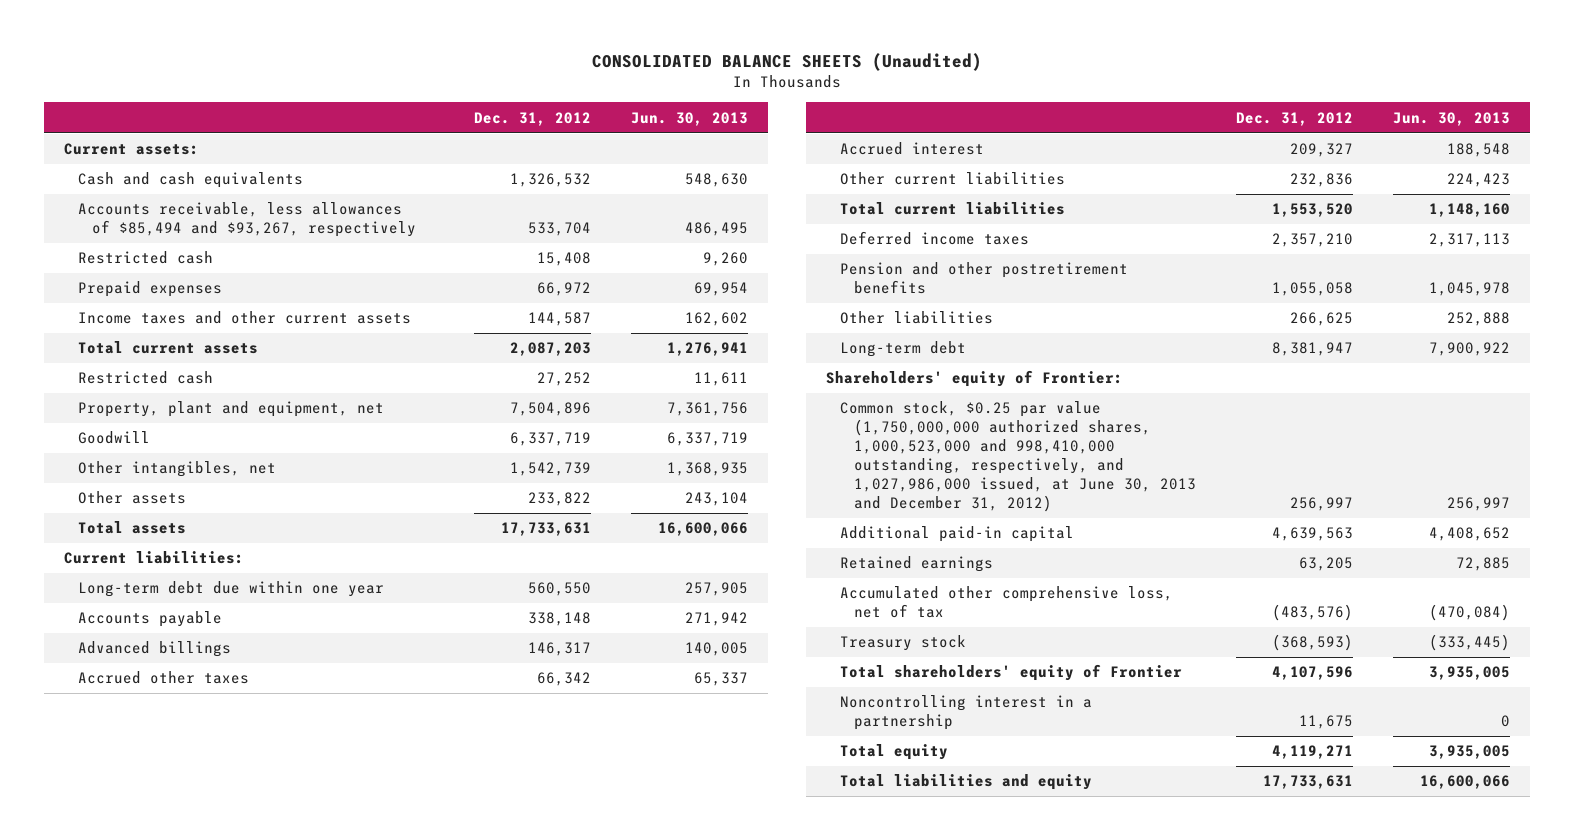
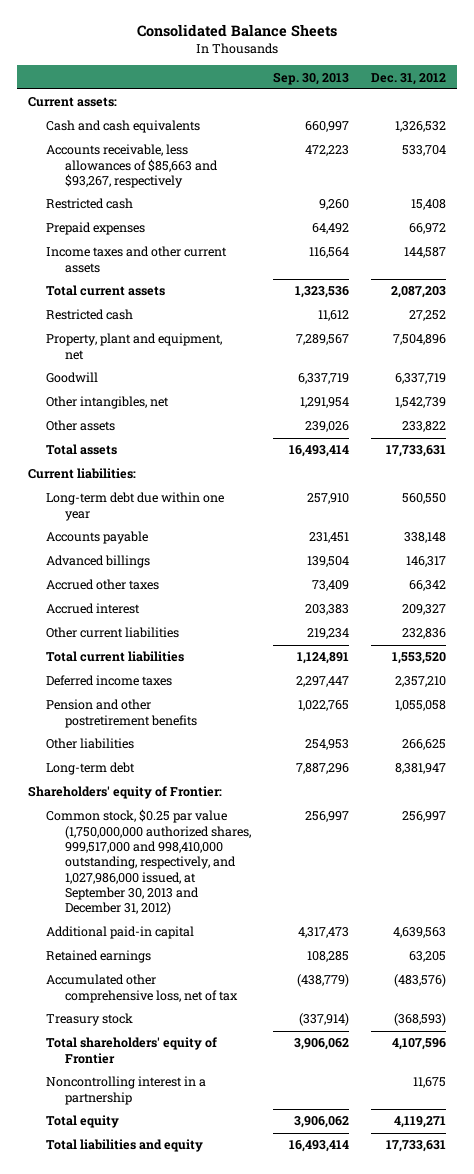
- CONSOLIDATED BALANCE SHEETS (Unaudited)
+ Consolidated Balance Sheets
- | Dec. 31, 2012 | Jun. 30, 2013
+ | Sep. 30, 2013 | Dec. 31, 2012
- Accounts receivable, less allowances of $85,494 and $93,267, respectively | 533,704 | 486,495
+ Accounts receivable, less allowances of $85,663 and $93,267, respectively | 472,223 | 533,704
- Common stock, $0.25 par value (1,750,000,000 authorized shares, 1,000,523,000 and 998,410,000 outstanding, respectively, and 1,027,986,000 issued, at June 30, 2013 and December 31, 2012) | 256,997 | 256,997
+ Common stock, $0.25 par value (1,750,000,000 authorized shares, 999,517,000 and 998,410,000 outstanding, respectively, and 1,027,986,000 issued, at September 30, 2013 and December 31, 2012) | 256,997 | 256,997

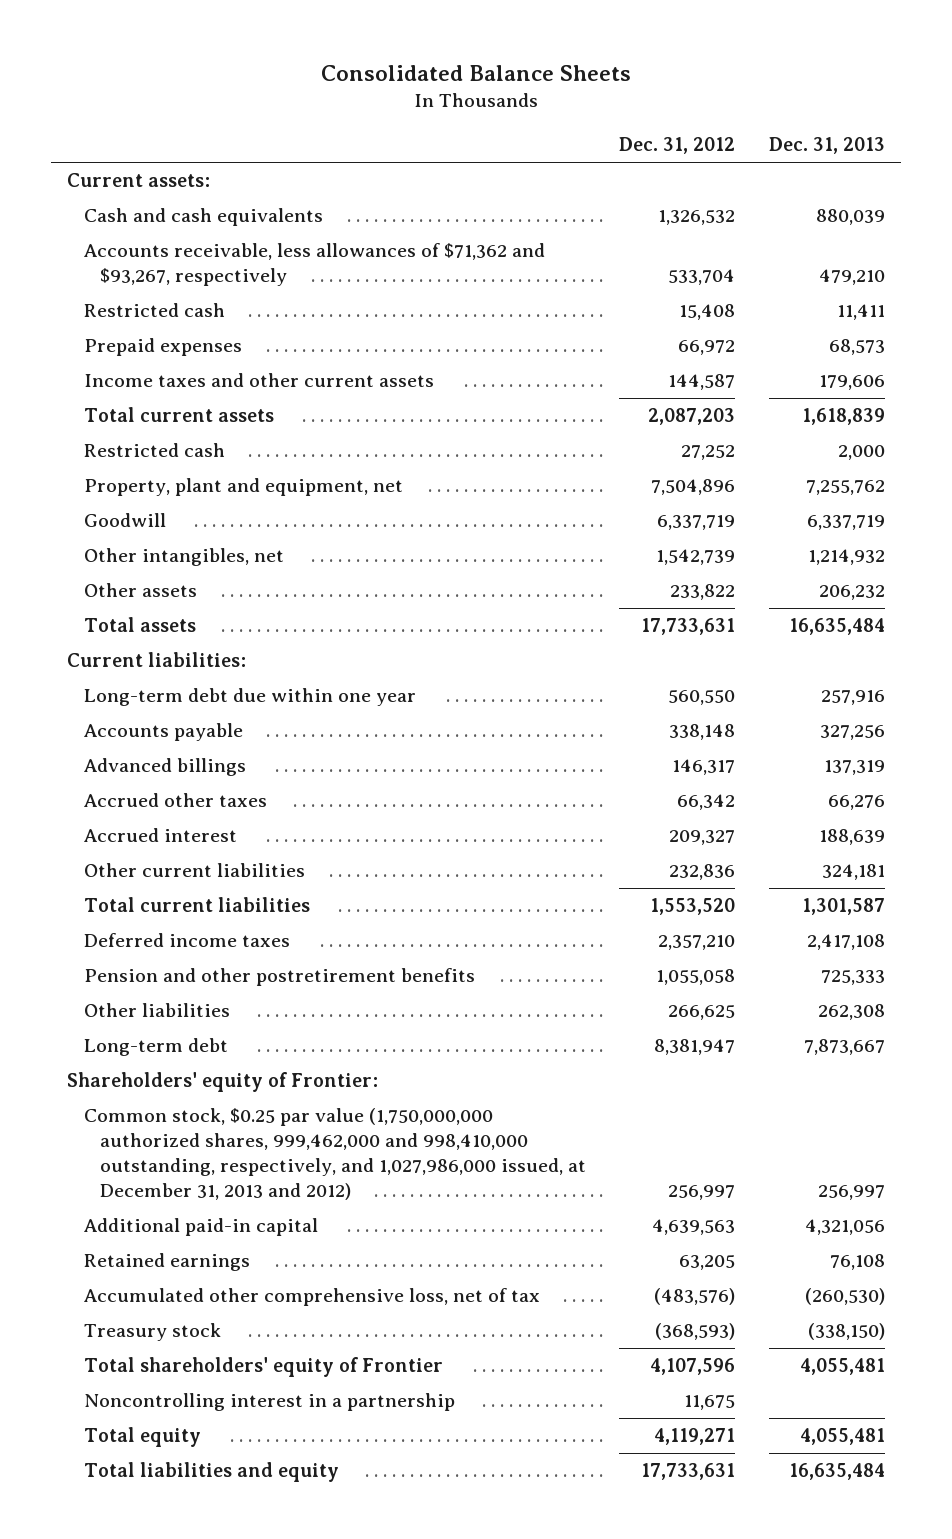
- | Sep. 30, 2013 | Dec. 31, 2012
+ | Dec. 31, 2012 | Dec. 31, 2013
- Accounts receivable, less allowances of $85,663 and $93,267, respectively | 472,223 | 533,704
+ Accounts receivable, less allowances of $71,362 and $93,267, respectively | 533,704 | 479,210
- Common stock, $0.25 par value (1,750,000,000 authorized shares, 999,517,000 and 998,410,000 outstanding, respectively, and 1,027,986,000 issued, at September 30, 2013 and December 31, 2012) | 256,997 | 256,997
+ Common stock, $0.25 par value (1,750,000,000 authorized shares, 999,462,000 and 998,410,000 outstanding, respectively, and 1,027,986,000 issued, at December 31, 2013 and 2012) | 256,997 | 256,997

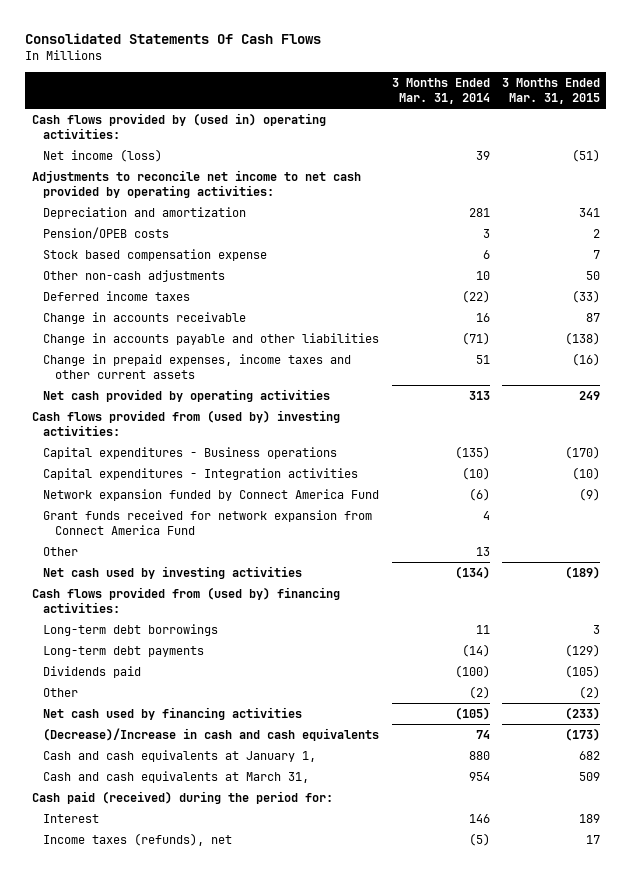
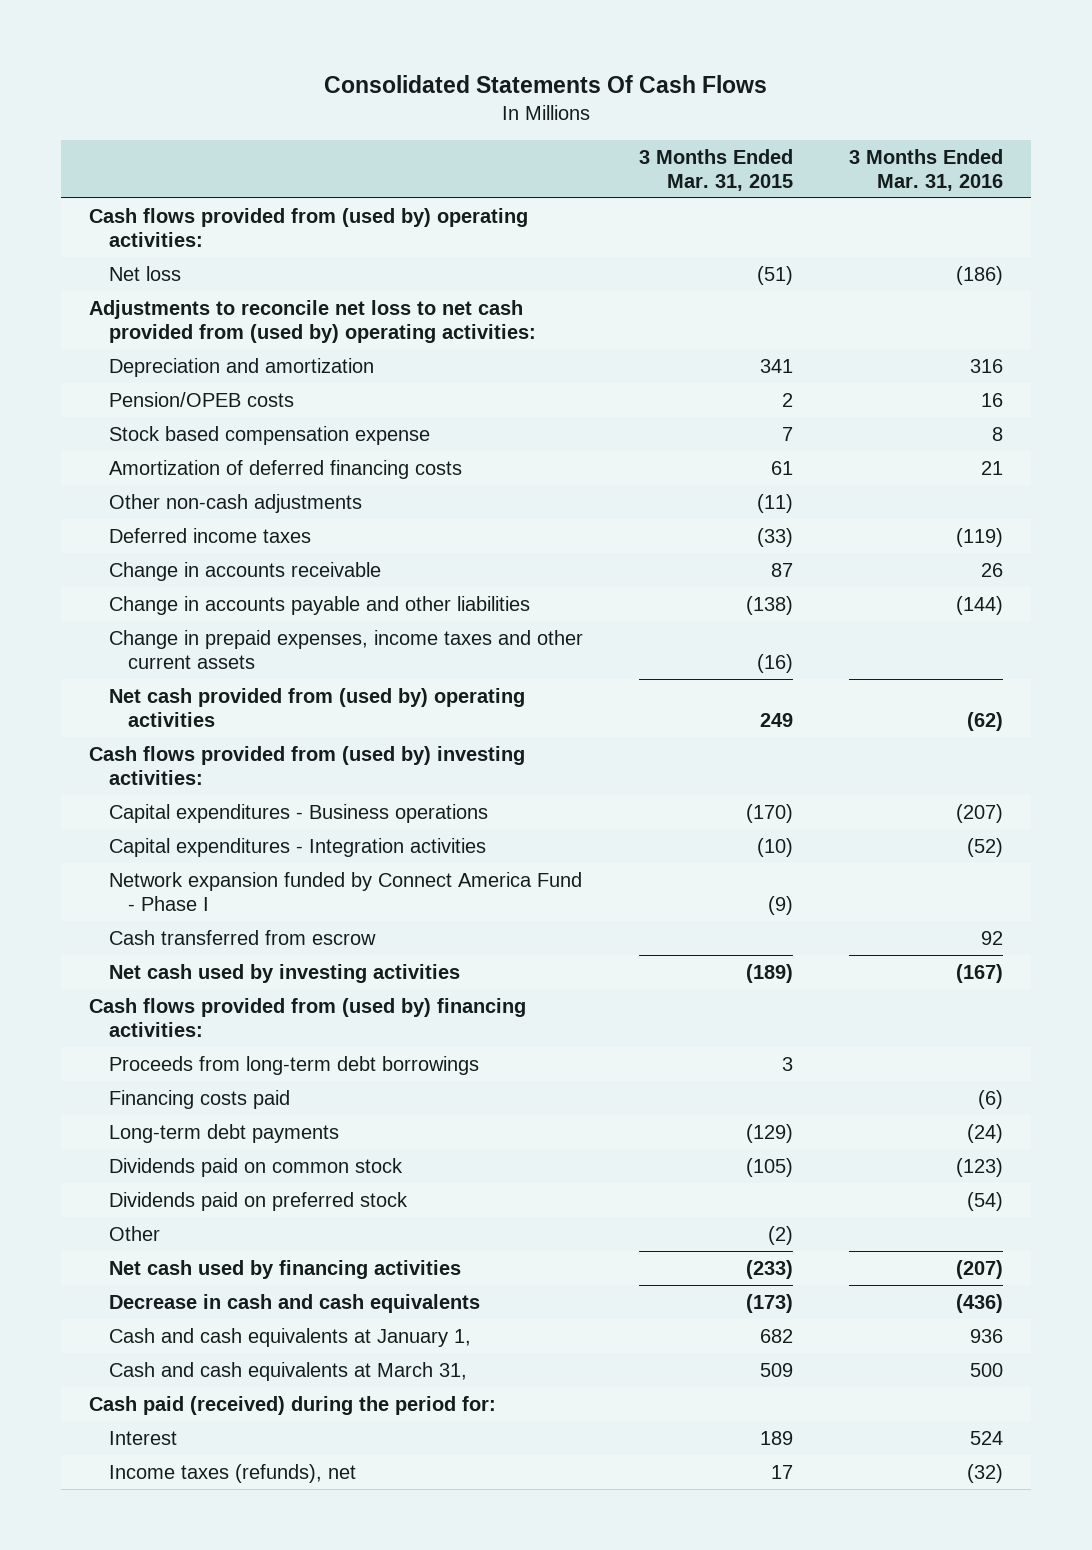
- | 3 Months Ended Mar. 31, 2014 | 3 Months Ended Mar. 31, 2015
+ | 3 Months Ended Mar. 31, 2015 | 3 Months Ended Mar. 31, 2016
- Cash flows provided by (used in) operating activities:
- Net income (loss) | 39 | (51)
- Adjustments to reconcile net income to net cash provided by operating activities:
+ Cash flows provided from (used by) operating activities:
+ Net loss | (51) | (186)
+ Adjustments to reconcile net loss to net cash provided from (used by) operating activities:
- Other non-cash adjustments | 10 | 50
+ Amortization of deferred financing costs | 61 | 21
+ Other non-cash adjustments | (11) |
- Net cash provided by operating activities | 313 | 249
+ Net cash provided from (used by) operating activities | 249 | (62)
- Network expansion funded by Connect America Fund | (6) | (9)
- Grant funds received for network expansion from Connect America Fund | 4 |
- Other | 13 |
+ Network expansion funded by Connect America Fund - Phase I | (9) |
+ Cash transferred from escrow | | 92
- Long-term debt borrowings | 11 | 3
+ Proceeds from long-term debt borrowings | 3 |
+ Financing costs paid | | (6)
- Dividends paid | (100) | (105)
+ Dividends paid on common stock | (105) | (123)
+ Dividends paid on preferred stock | | (54)
- (Decrease)/Increase in cash and cash equivalents | 74 | (173)
+ Decrease in cash and cash equivalents | (173) | (436)

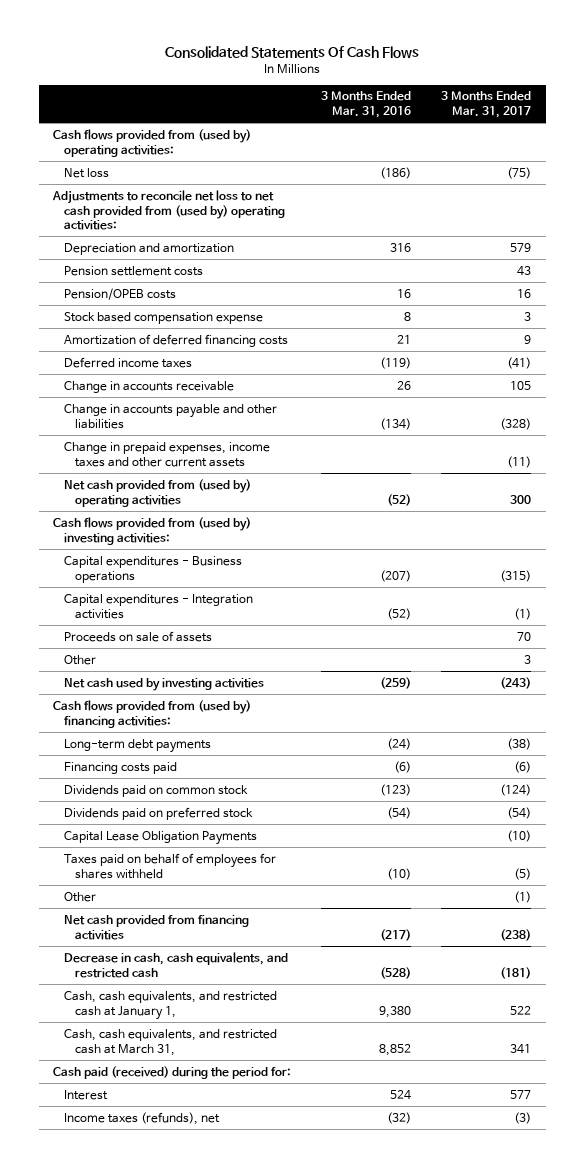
- | 3 Months Ended Mar. 31, 2015 | 3 Months Ended Mar. 31, 2016
+ | 3 Months Ended Mar. 31, 2016 | 3 Months Ended Mar. 31, 2017
+ Pension settlement costs | | 43
- Other non-cash adjustments | (11) |
- Change in accounts payable and other liabilities | (138) | (144)
+ Change in accounts payable and other liabilities | (134) | (328)
- Net cash provided from (used by) operating activities | 249 | (62)
+ Net cash provided from (used by) operating activities | (52) | 300
- Network expansion funded by Connect America Fund - Phase I | (9) |
- Cash transferred from escrow | | 92
- Net cash used by investing activities | (189) | (167)
+ Proceeds on sale of assets | | 70
+ Other | | 3
+ Net cash used by investing activities | (259) | (243)
- Proceeds from long-term debt borrowings | 3 |
moved down: Financing costs paid | (6) | (6)
+ Capital Lease Obligation Payments | | (10)
+ Taxes paid on behalf of employees for shares withheld | (10) | (5)
- Net cash used by financing activities | (233) | (207)
- Decrease in cash and cash equivalents | (173) | (436)
- Cash and cash equivalents at January 1, | 682 | 936
- Cash and cash equivalents at March 31, | 509 | 500
+ Net cash provided from financing activities | (217) | (238)
+ Decrease in cash, cash equivalents, and restricted cash | (528) | (181)
+ Cash, cash equivalents, and restricted cash at January 1, | 9,380 | 522
+ Cash, cash equivalents, and restricted cash at March 31, | 8,852 | 341

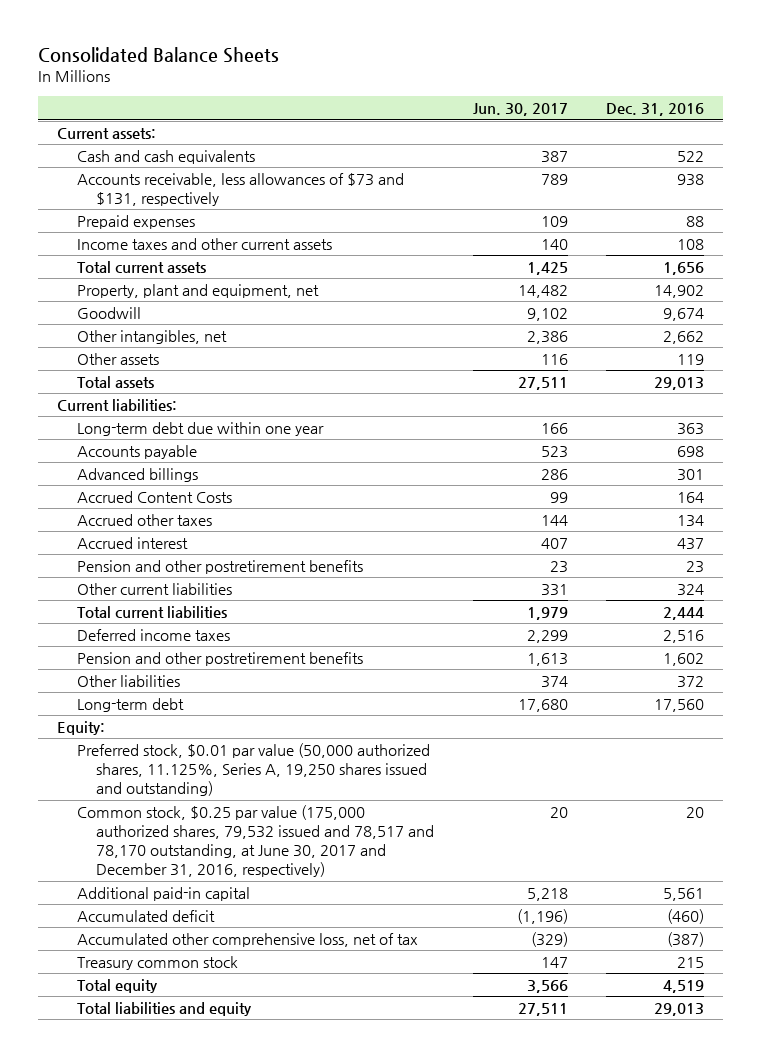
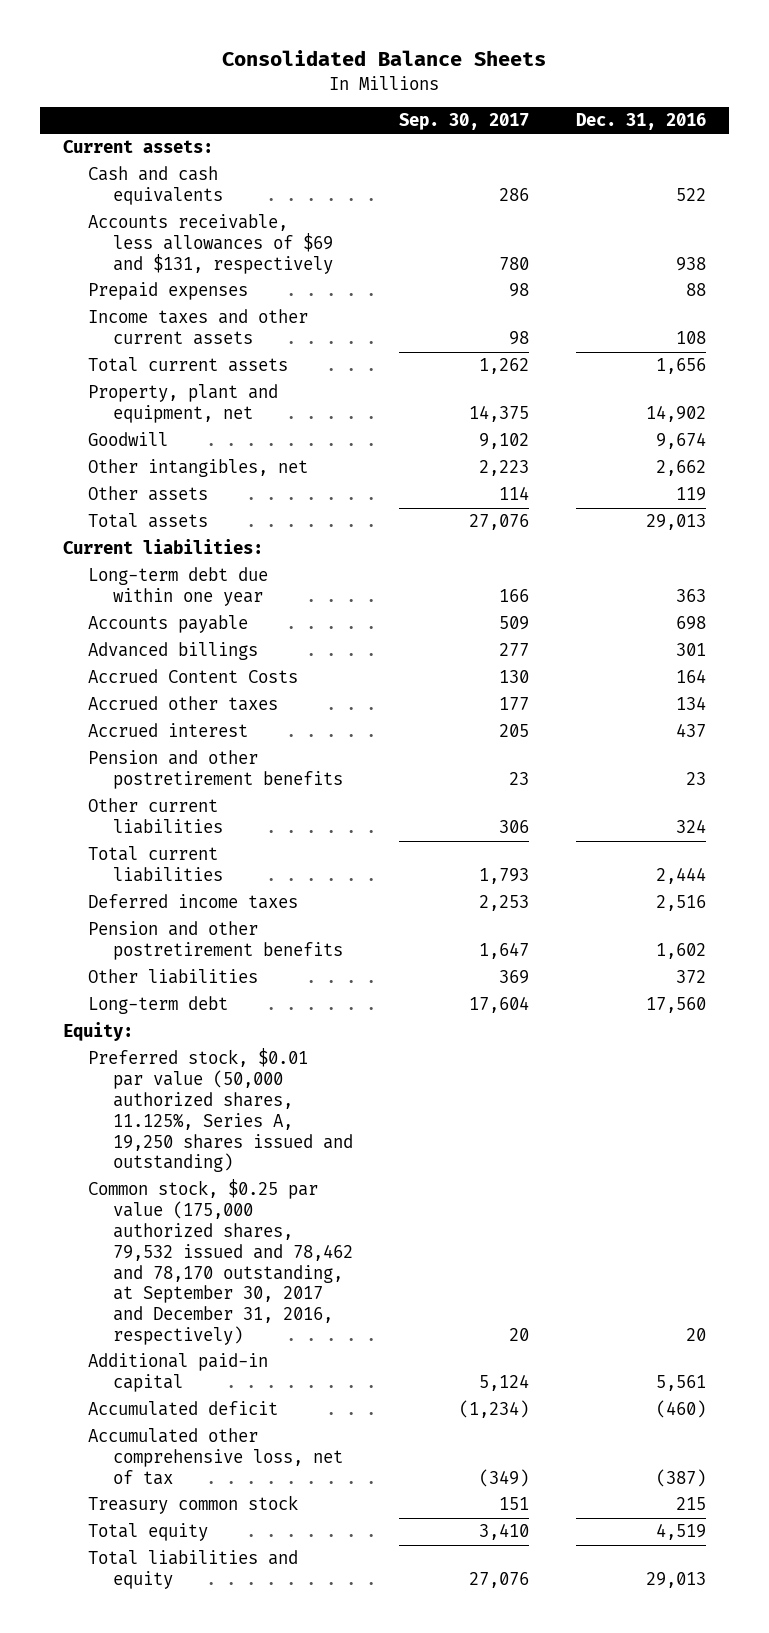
- | Jun. 30, 2017 | Dec. 31, 2016
+ | Sep. 30, 2017 | Dec. 31, 2016
- Accounts receivable, less allowances of $73 and $131, respectively | 789 | 938
+ Accounts receivable, less allowances of $69 and $131, respectively | 780 | 938
- Common stock, $0.25 par value (175,000 authorized shares, 79,532 issued and 78,517 and 78,170 outstanding, at June 30, 2017 and December 31, 2016, respectively) | 20 | 20
+ Common stock, $0.25 par value (175,000 authorized shares, 79,532 issued and 78,462 and 78,170 outstanding, at September 30, 2017 and December 31, 2016, respectively) | 20 | 20

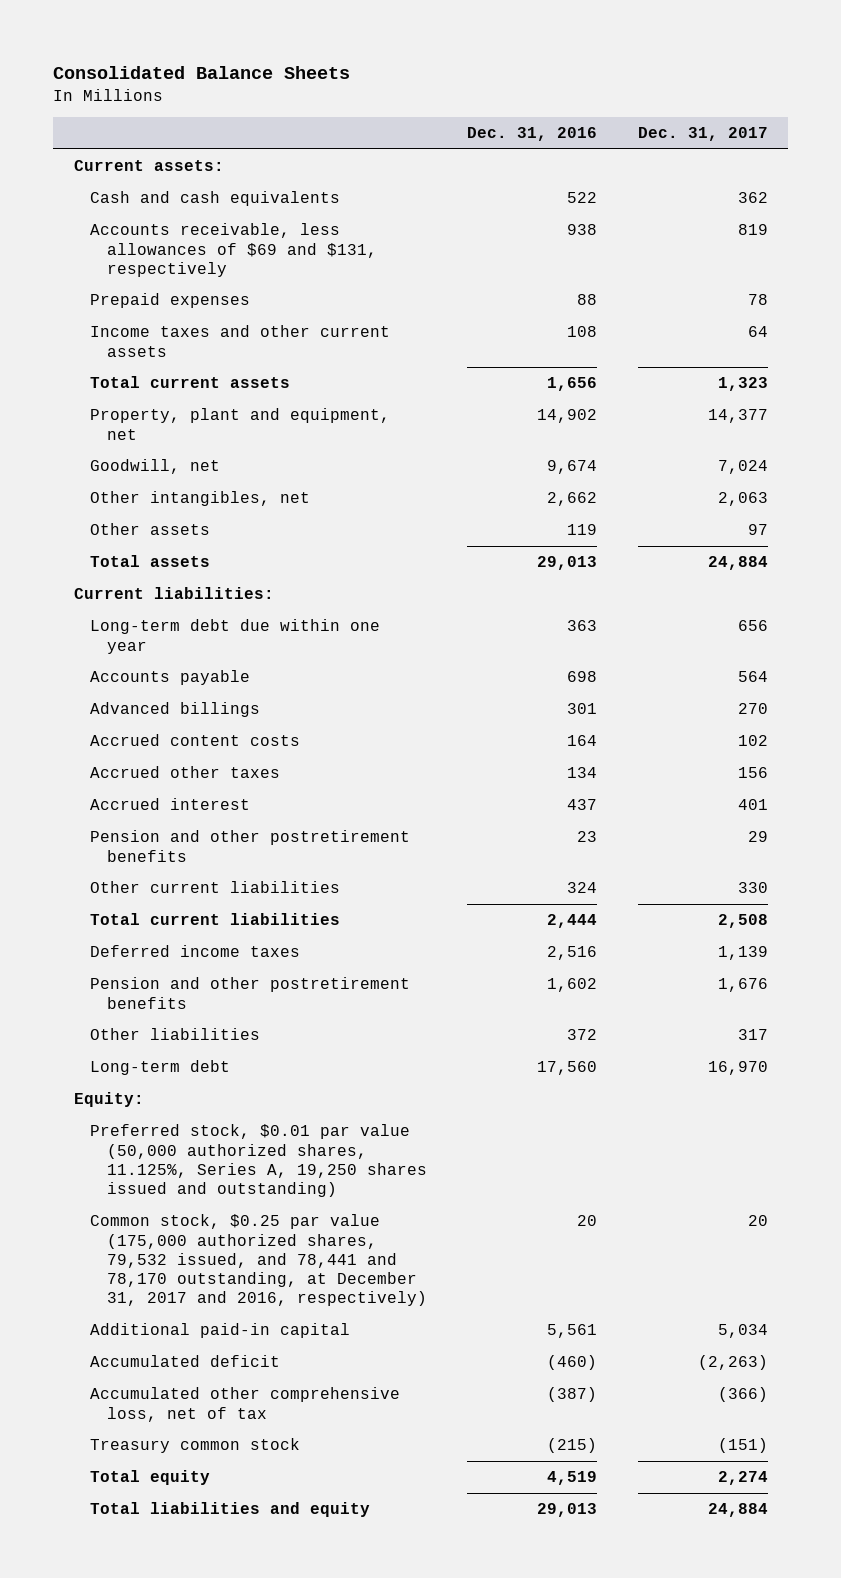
- | Sep. 30, 2017 | Dec. 31, 2016
+ | Dec. 31, 2016 | Dec. 31, 2017
- Goodwill | 9,102 | 9,674
+ Goodwill, net | 9,674 | 7,024
- Accrued Content Costs | 130 | 164
+ Accrued content costs | 164 | 102
- Common stock, $0.25 par value (175,000 authorized shares, 79,532 issued and 78,462 and 78,170 outstanding, at September 30, 2017 and December 31, 2016, respectively) | 20 | 20
+ Common stock, $0.25 par value (175,000 authorized shares, 79,532 issued, and 78,441 and 78,170 outstanding, at December 31, 2017 and 2016, respectively) | 20 | 20
- Treasury common stock | 151 | 215
+ Treasury common stock | (215) | (151)

